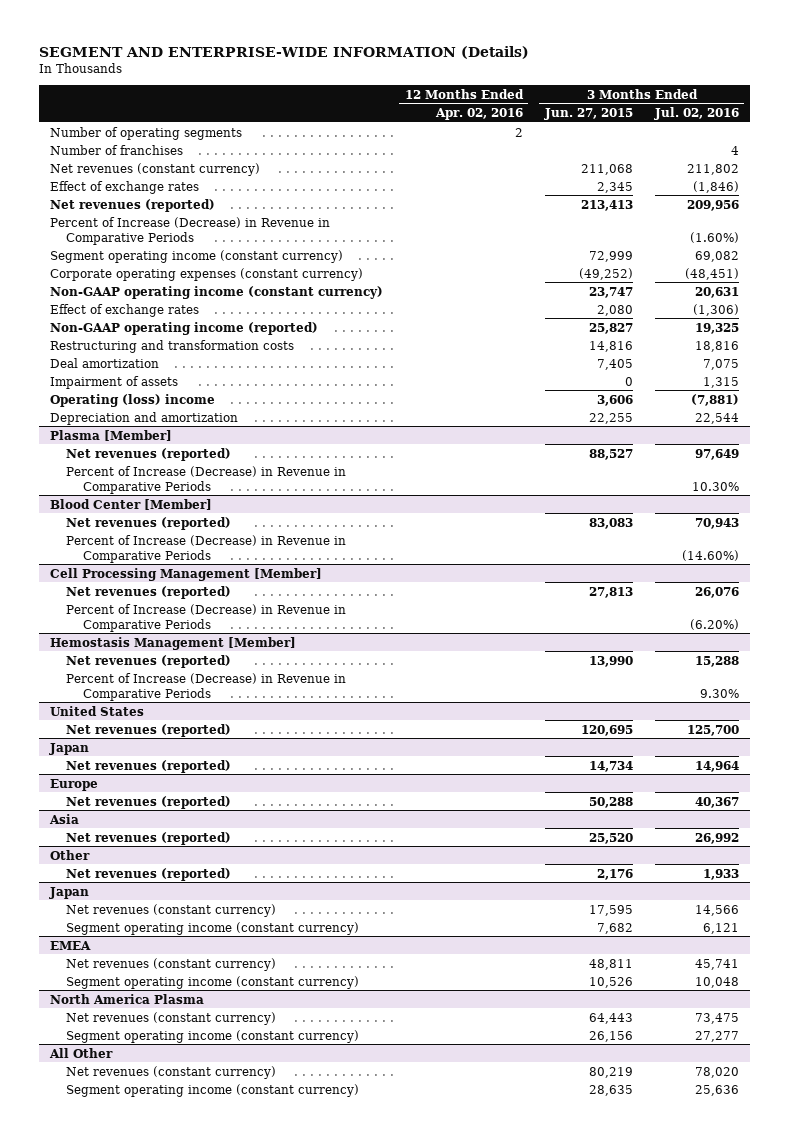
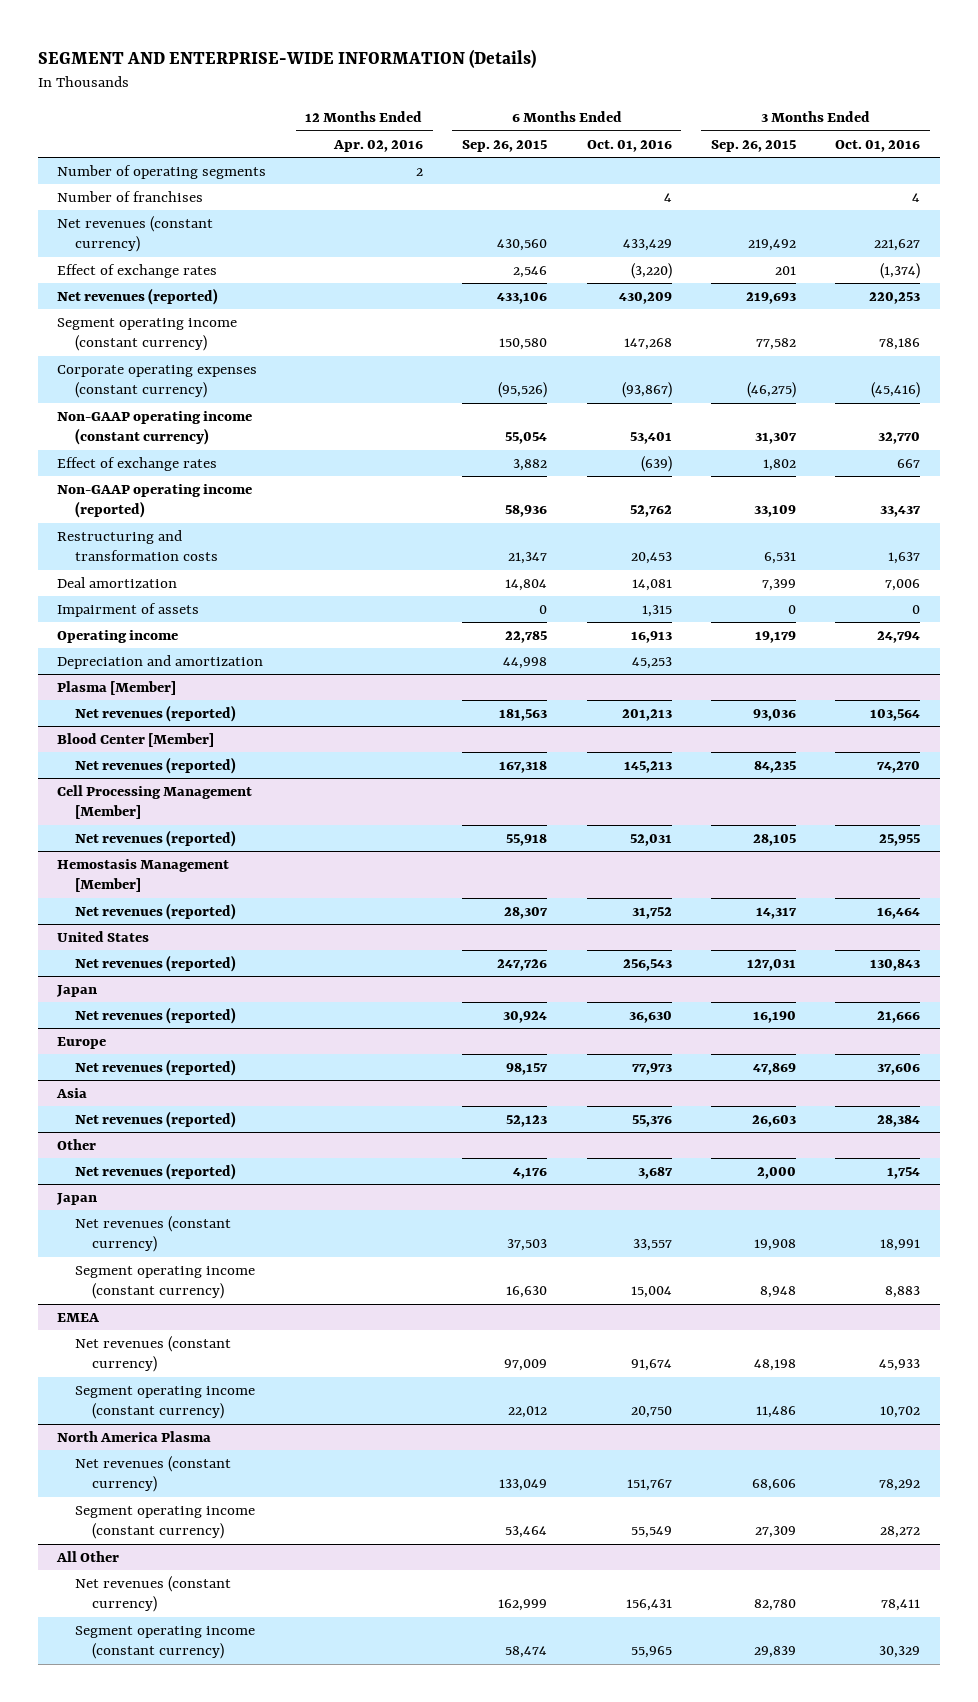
- | 12 Months Ended Apr. 02, 2016 | 3 Months Ended Jun. 27, 2015 | 3 Months Ended Jul. 02, 2016
+ | 12 Months Ended Apr. 02, 2016 | 6 Months Ended Sep. 26, 2015 | 6 Months Ended Oct. 01, 2016 | 3 Months Ended Sep. 26, 2015 | 3 Months Ended Oct. 01, 2016
- Percent of Increase (Decrease) in Revenue in Comparative Periods | | | (1.60%)
- Operating (loss) income | | 3,606 | (7,881)
+ Operating income | | 22,785 | 16,913 | 19,179 | 24,794
@ Plasma [Member]
- Percent of Increase (Decrease) in Revenue in Comparative Periods | | | 10.30%
@ Blood Center [Member]
- Percent of Increase (Decrease) in Revenue in Comparative Periods | | | (14.60%)
@ Cell Processing Management [Member]
- Percent of Increase (Decrease) in Revenue in Comparative Periods | | | (6.20%)
@ Hemostasis Management [Member]
- Percent of Increase (Decrease) in Revenue in Comparative Periods | | | 9.30%

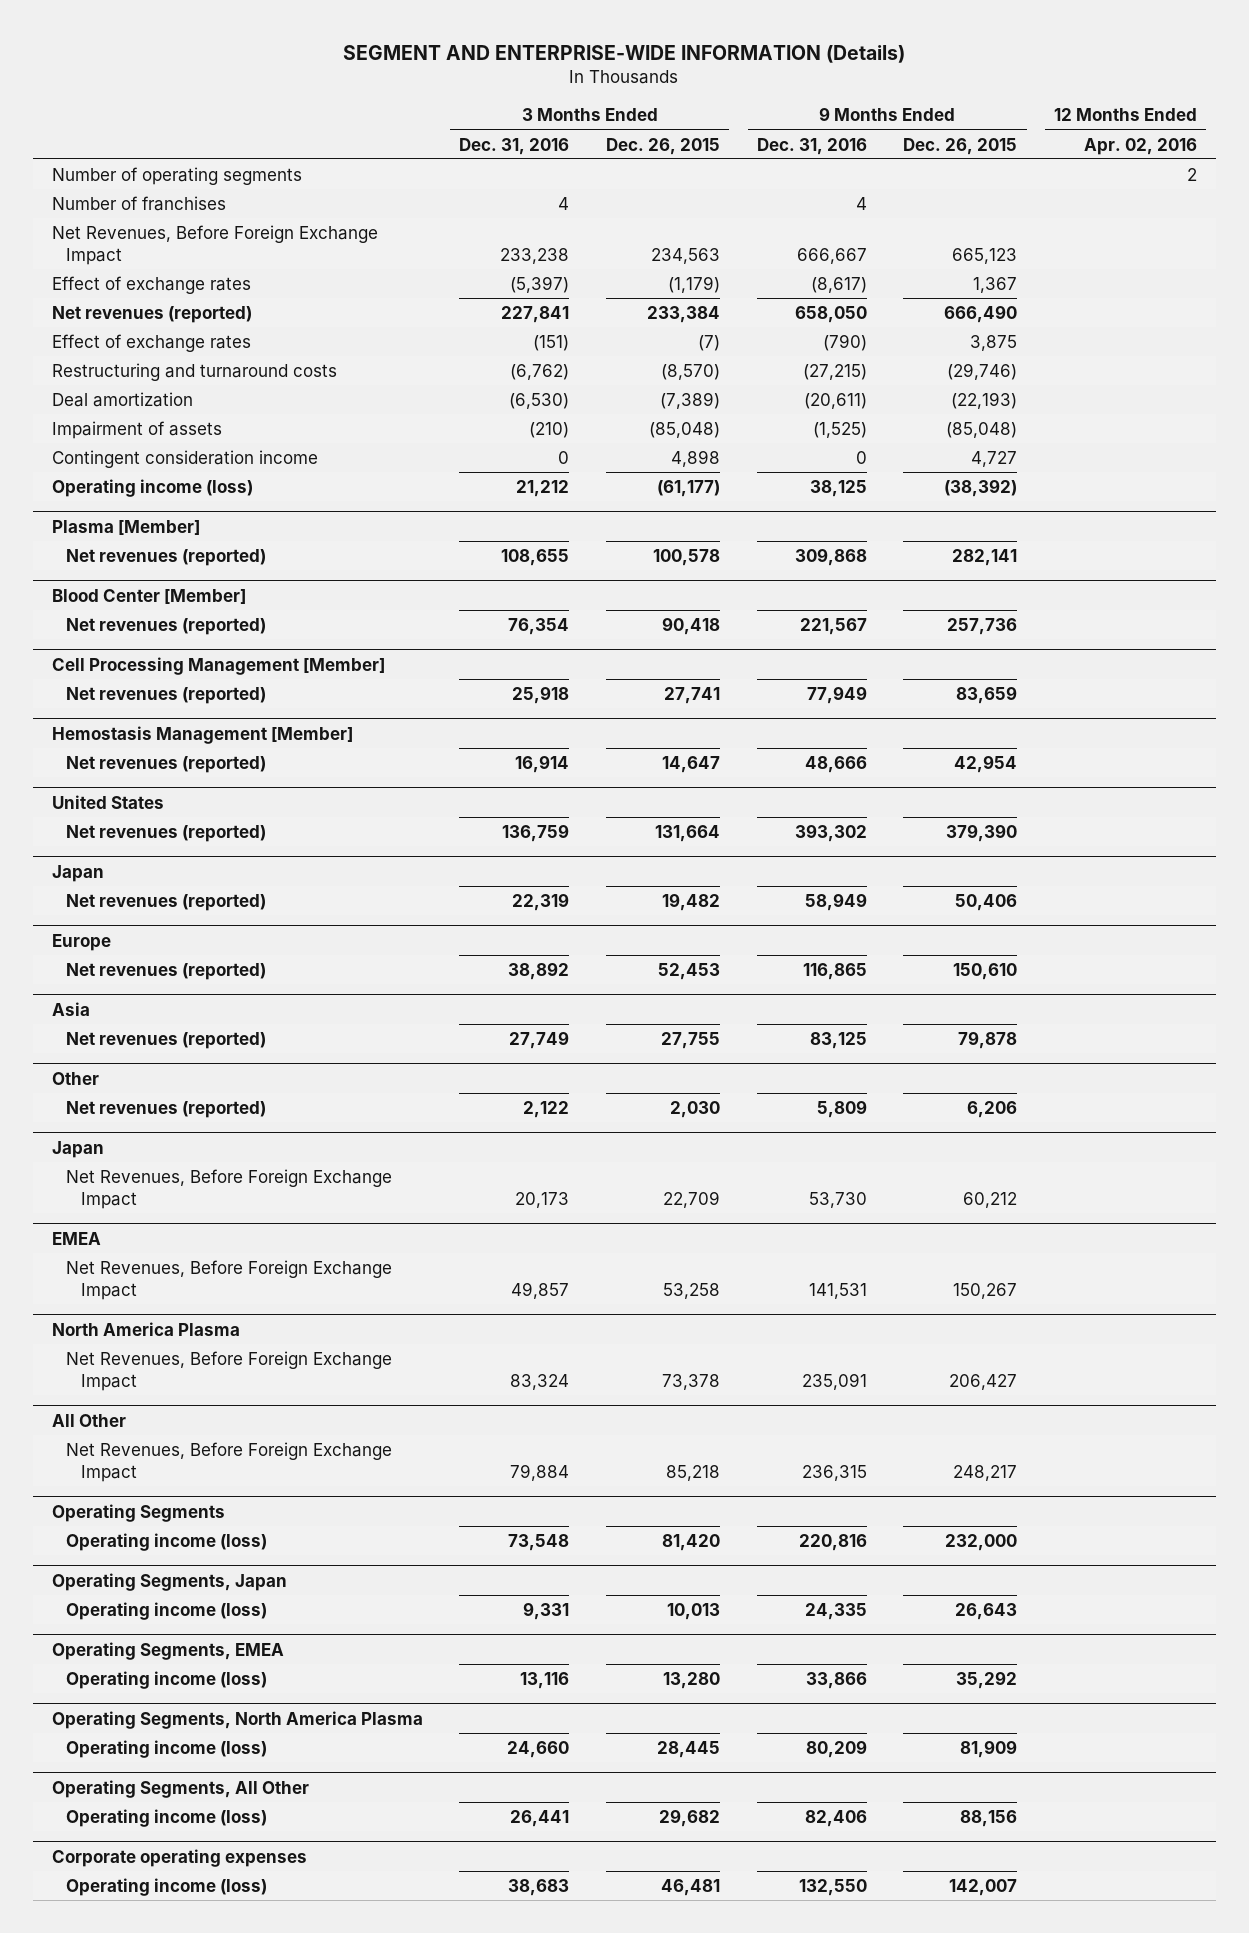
- | 12 Months Ended Apr. 02, 2016 | 6 Months Ended Sep. 26, 2015 | 6 Months Ended Oct. 01, 2016 | 3 Months Ended Sep. 26, 2015 | 3 Months Ended Oct. 01, 2016
+ | 3 Months Ended Dec. 31, 2016 | 3 Months Ended Dec. 26, 2015 | 9 Months Ended Dec. 31, 2016 | 9 Months Ended Dec. 26, 2015 | 12 Months Ended Apr. 02, 2016
- Net revenues (constant currency) | | 430,560 | 433,429 | 219,492 | 221,627
+ Net Revenues, Before Foreign Exchange Impact | 233,238 | 234,563 | 666,667 | 665,123 |
- Segment operating income (constant currency) | | 150,580 | 147,268 | 77,582 | 78,186
- Corporate operating expenses (constant currency) | | (95,526) | (93,867) | (46,275) | (45,416)
- Non-GAAP operating income (constant currency) | | 55,054 | 53,401 | 31,307 | 32,770
- Non-GAAP operating income (reported) | | 58,936 | 52,762 | 33,109 | 33,437
- Restructuring and transformation costs | | 21,347 | 20,453 | 6,531 | 1,637
+ Restructuring and turnaround costs | (6,762) | (8,570) | (27,215) | (29,746) |
- Operating income | | 22,785 | 16,913 | 19,179 | 24,794
- Depreciation and amortization | | 44,998 | 45,253 | |
+ Contingent consideration income | 0 | 4,898 | 0 | 4,727 |
+ Operating income (loss) | 21,212 | (61,177) | 38,125 | (38,392) |
@ Japan
- Net revenues (constant currency) | | 37,503 | 33,557 | 19,908 | 18,991
- Segment operating income (constant currency) | | 16,630 | 15,004 | 8,948 | 8,883
+ Net Revenues, Before Foreign Exchange Impact | 20,173 | 22,709 | 53,730 | 60,212 |
@ EMEA
- Net revenues (constant currency) | | 97,009 | 91,674 | 48,198 | 45,933
- Segment operating income (constant currency) | | 22,012 | 20,750 | 11,486 | 10,702
+ Net Revenues, Before Foreign Exchange Impact | 49,857 | 53,258 | 141,531 | 150,267 |
@ North America Plasma
- Net revenues (constant currency) | | 133,049 | 151,767 | 68,606 | 78,292
- Segment operating income (constant currency) | | 53,464 | 55,549 | 27,309 | 28,272
+ Net Revenues, Before Foreign Exchange Impact | 83,324 | 73,378 | 235,091 | 206,427 |
@ All Other
- Net revenues (constant currency) | | 162,999 | 156,431 | 82,780 | 78,411
- Segment operating income (constant currency) | | 58,474 | 55,965 | 29,839 | 30,329
+ Net Revenues, Before Foreign Exchange Impact | 79,884 | 85,218 | 236,315 | 248,217 |
+ Operating Segments
+ Operating income (loss) | 73,548 | 81,420 | 220,816 | 232,000 |
+ Operating Segments, Japan
+ Operating income (loss) | 9,331 | 10,013 | 24,335 | 26,643 |
+ Operating Segments, EMEA
+ Operating income (loss) | 13,116 | 13,280 | 33,866 | 35,292 |
+ Operating Segments, North America Plasma
+ Operating income (loss) | 24,660 | 28,445 | 80,209 | 81,909 |
+ Operating Segments, All Other
+ Operating income (loss) | 26,441 | 29,682 | 82,406 | 88,156 |
+ Corporate operating expenses
+ Operating income (loss) | 38,683 | 46,481 | 132,550 | 142,007 |

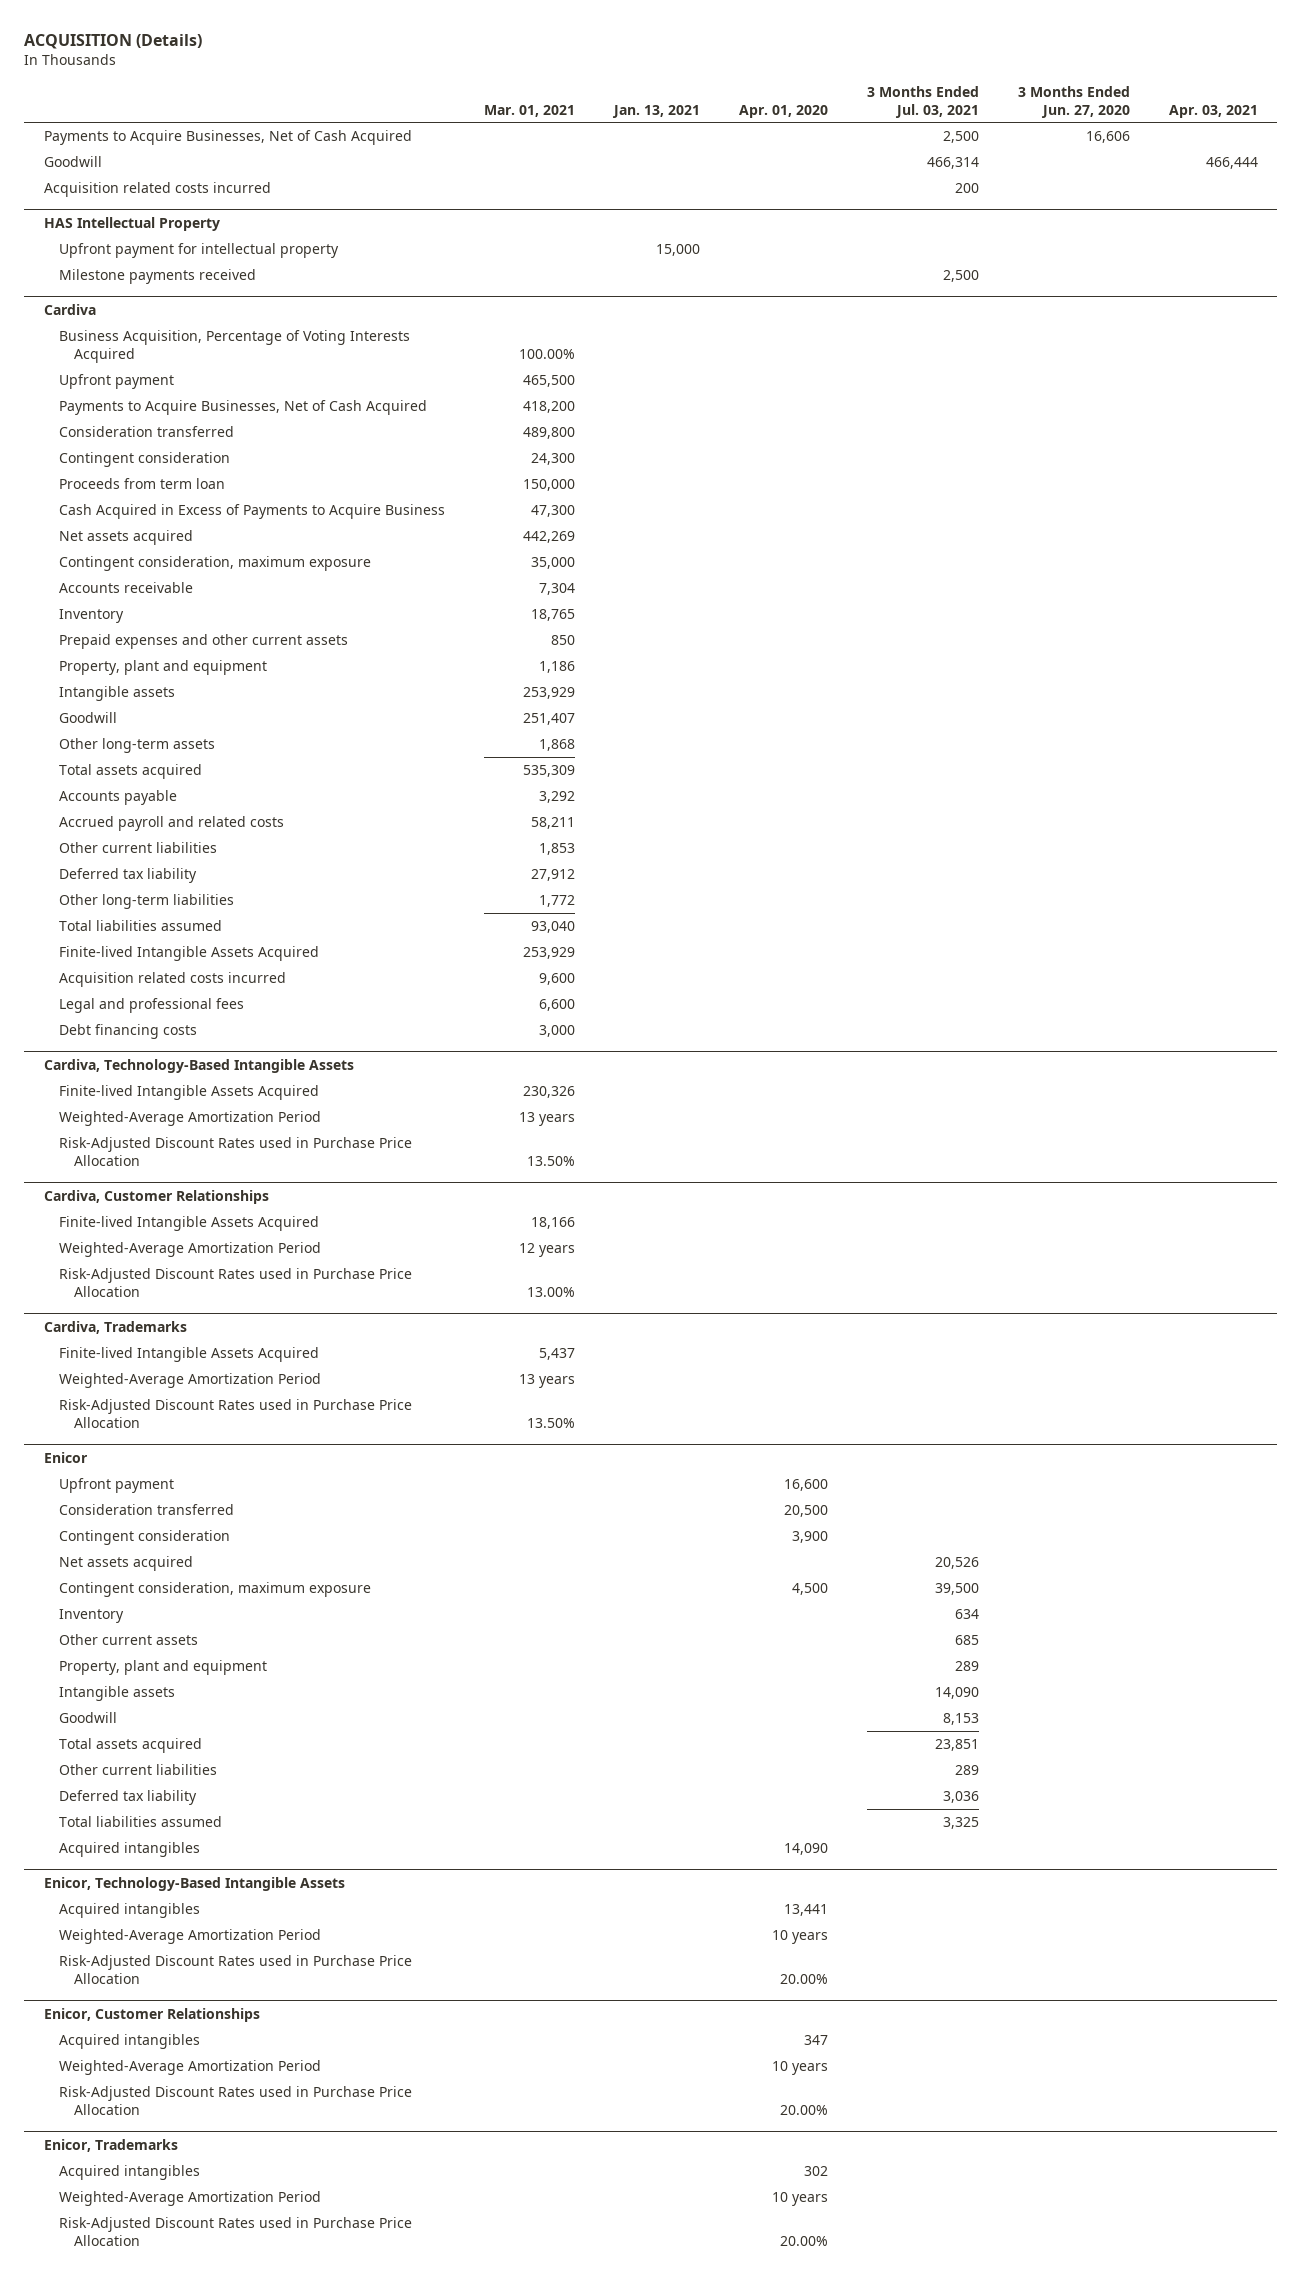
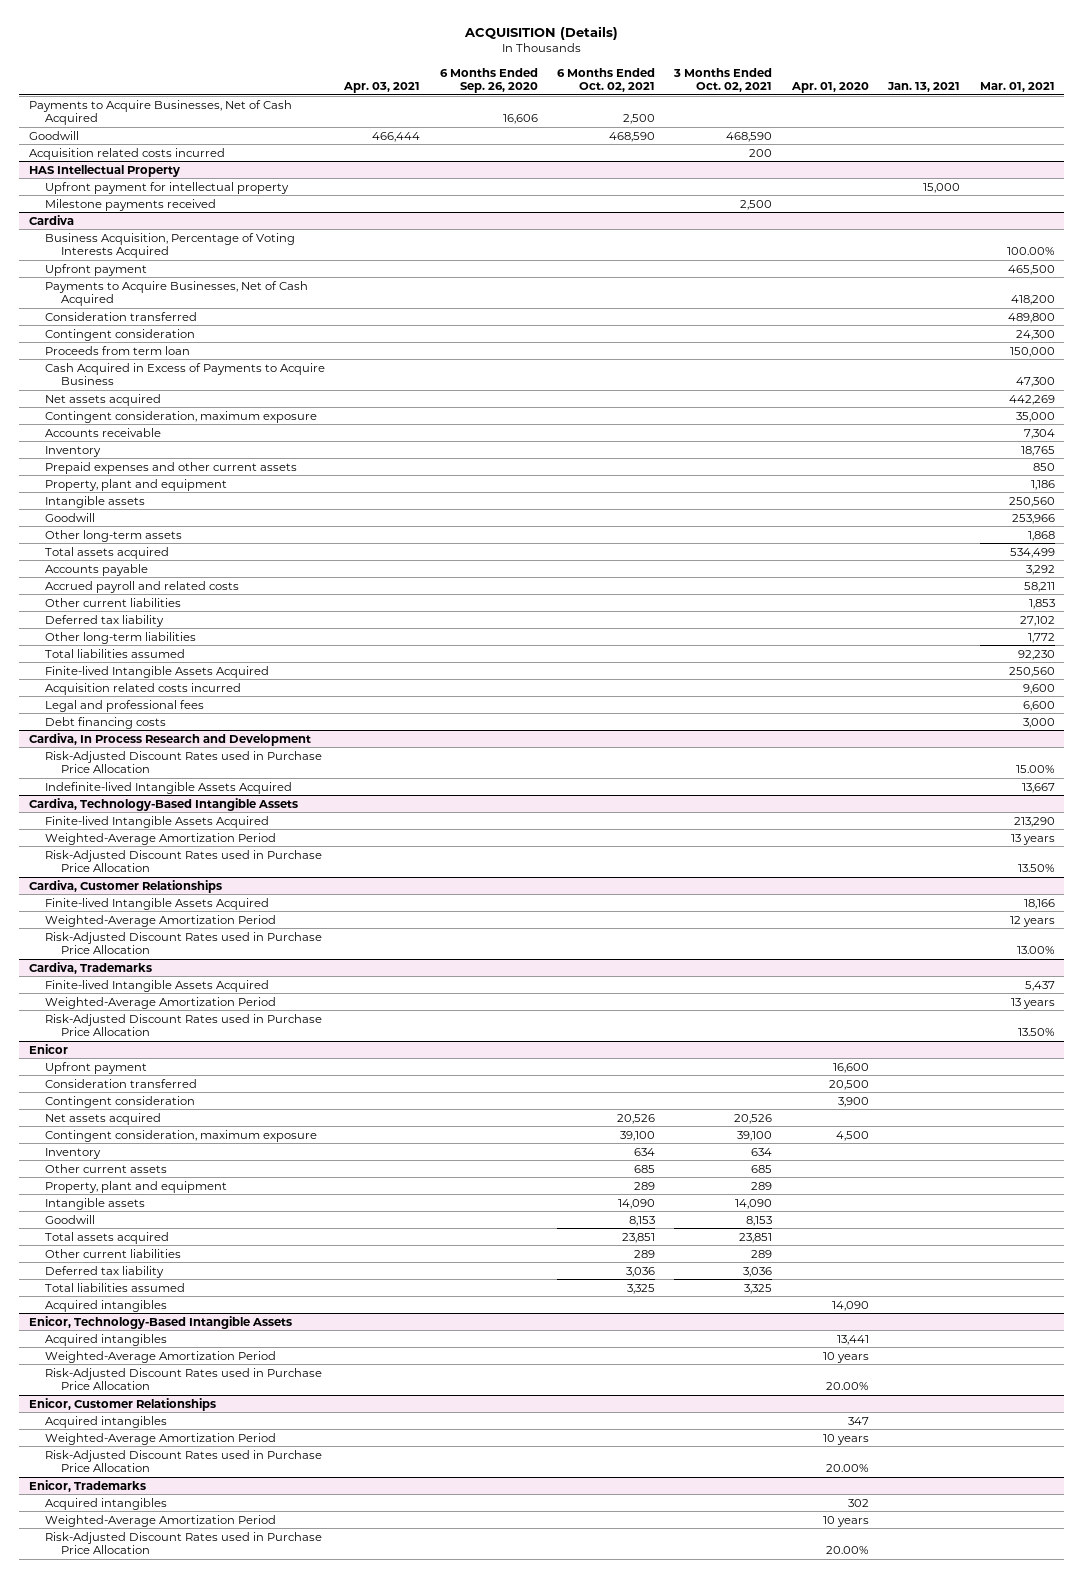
- | Mar. 01, 2021 | Jan. 13, 2021 | Apr. 01, 2020 | 3 Months Ended Jul. 03, 2021 | 3 Months Ended Jun. 27, 2020 | Apr. 03, 2021
+ | Apr. 03, 2021 | 6 Months Ended Sep. 26, 2020 | 6 Months Ended Oct. 02, 2021 | 3 Months Ended Oct. 02, 2021 | Apr. 01, 2020 | Jan. 13, 2021 | Mar. 01, 2021
@ Cardiva
- Intangible assets | 253,929 | | | | |
- Goodwill | 251,407 | | | | |
+ Intangible assets | | | | | | | 250,560
+ Goodwill | | | | | | | 253,966
- Total assets acquired | 535,309 | | | | |
+ Total assets acquired | | | | | | | 534,499
- Deferred tax liability | 27,912 | | | | |
+ Deferred tax liability | | | | | | | 27,102
- Total liabilities assumed | 93,040 | | | | |
- Finite-lived Intangible Assets Acquired | 253,929 | | | | |
+ Total liabilities assumed | | | | | | | 92,230
+ Finite-lived Intangible Assets Acquired | | | | | | | 250,560
+ Cardiva, In Process Research and Development
+ Risk-Adjusted Discount Rates used in Purchase Price Allocation | | | | | | | 15.00%
+ Indefinite-lived Intangible Assets Acquired | | | | | | | 13,667
@ Cardiva, Technology-Based Intangible Assets
- Finite-lived Intangible Assets Acquired | 230,326 | | | | |
+ Finite-lived Intangible Assets Acquired | | | | | | | 213,290

